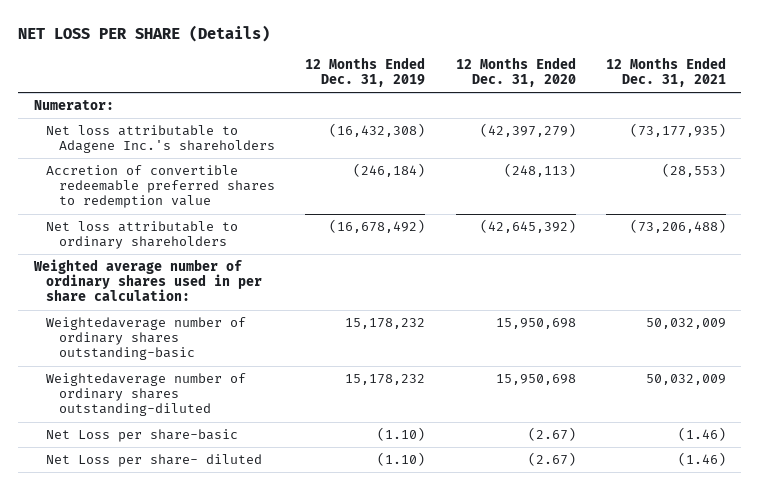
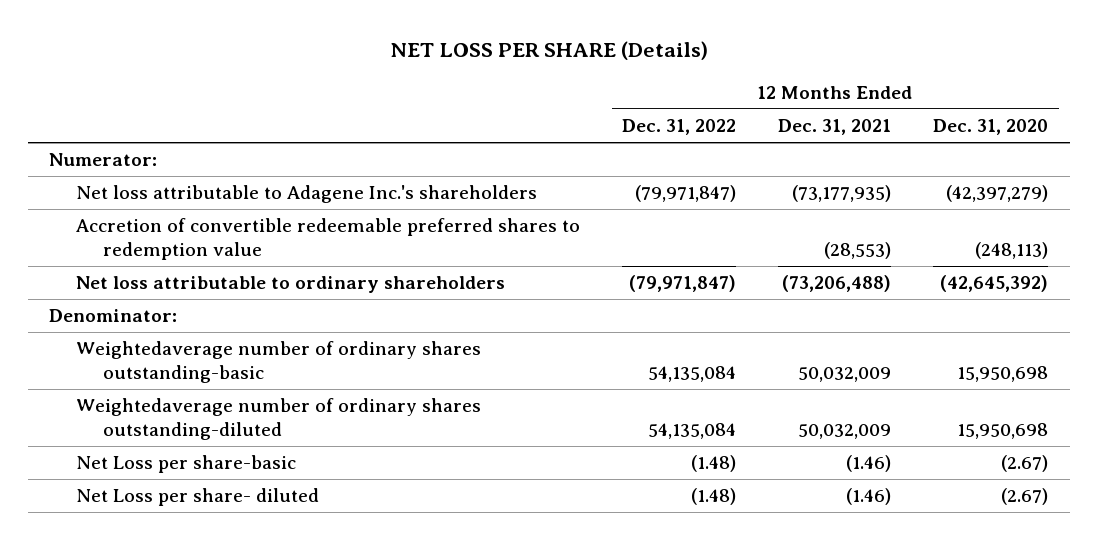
- | 12 Months Ended Dec. 31, 2019 | 12 Months Ended Dec. 31, 2020 | 12 Months Ended Dec. 31, 2021
+ | 12 Months Ended Dec. 31, 2022 | 12 Months Ended Dec. 31, 2021 | 12 Months Ended Dec. 31, 2020
- Weighted average number of ordinary shares used in per share calculation:
+ Denominator:

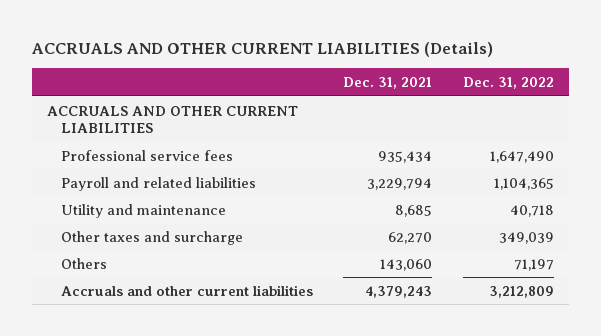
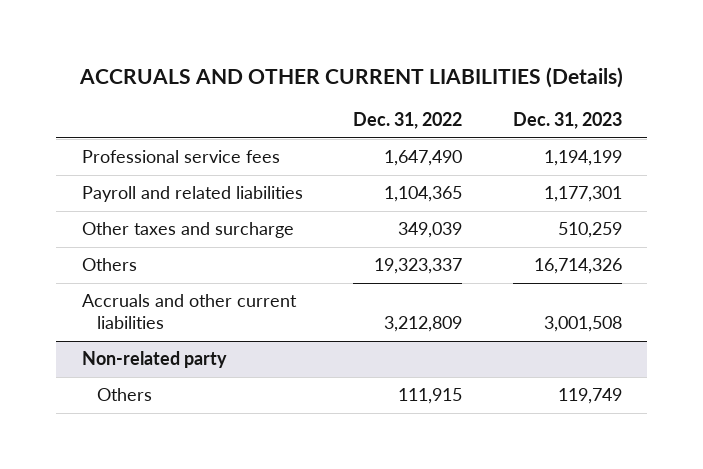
- | Dec. 31, 2021 | Dec. 31, 2022
+ | Dec. 31, 2022 | Dec. 31, 2023
- ACCRUALS AND OTHER CURRENT LIABILITIES
- Utility and maintenance | 8,685 | 40,718
- Others | 143,060 | 71,197
+ Others | 19,323,337 | 16,714,326
+ Non-related party
+ Others | 111,915 | 119,749

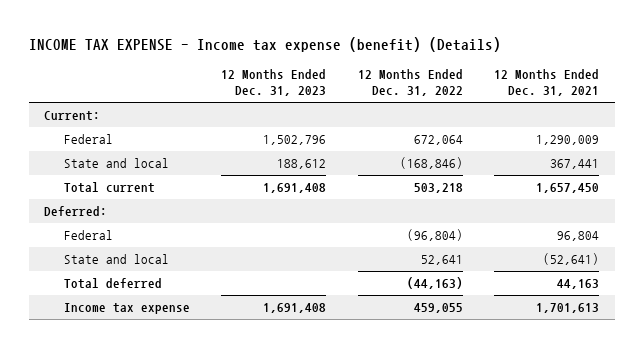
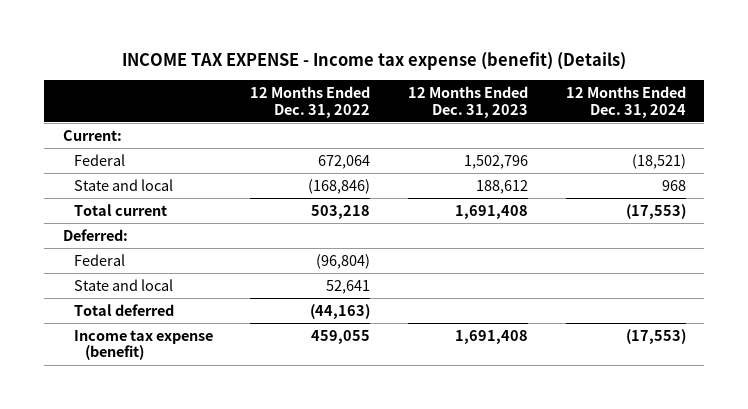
- | 12 Months Ended Dec. 31, 2023 | 12 Months Ended Dec. 31, 2022 | 12 Months Ended Dec. 31, 2021
+ | 12 Months Ended Dec. 31, 2022 | 12 Months Ended Dec. 31, 2023 | 12 Months Ended Dec. 31, 2024
- Income tax expense | 1,691,408 | 459,055 | 1,701,613
+ Income tax expense (benefit) | 459,055 | 1,691,408 | (17,553)

